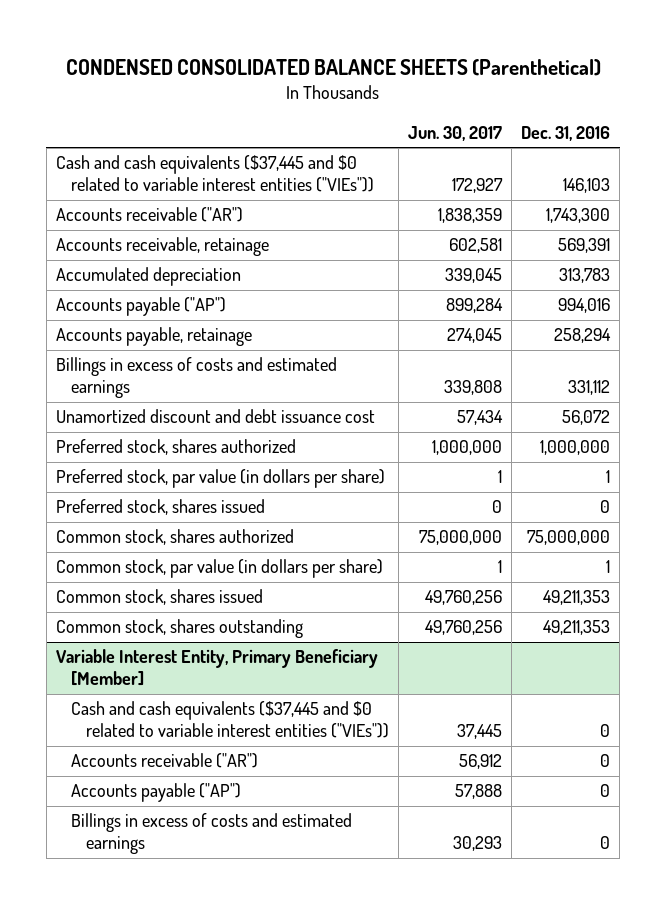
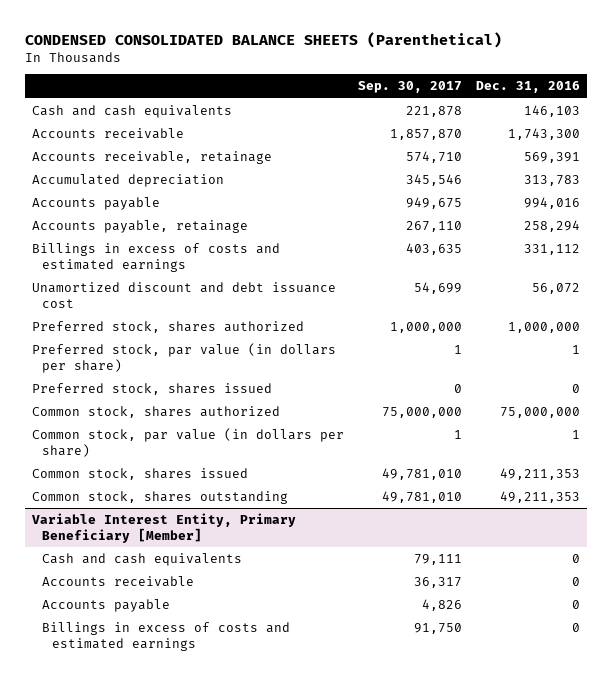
- | Jun. 30, 2017 | Dec. 31, 2016
+ | Sep. 30, 2017 | Dec. 31, 2016
- Cash and cash equivalents ($37,445 and $0 related to variable interest entities ("VIEs")) | 172,927 | 146,103
- Accounts receivable ("AR") | 1,838,359 | 1,743,300
+ Cash and cash equivalents | 221,878 | 146,103
+ Accounts receivable | 1,857,870 | 1,743,300
- Accounts payable ("AP") | 899,284 | 994,016
+ Accounts payable | 949,675 | 994,016
@ Variable Interest Entity, Primary Beneficiary [Member]
- Cash and cash equivalents ($37,445 and $0 related to variable interest entities ("VIEs")) | 37,445 | 0
- Accounts receivable ("AR") | 56,912 | 0
- Accounts payable ("AP") | 57,888 | 0
+ Cash and cash equivalents | 79,111 | 0
+ Accounts receivable | 36,317 | 0
+ Accounts payable | 4,826 | 0

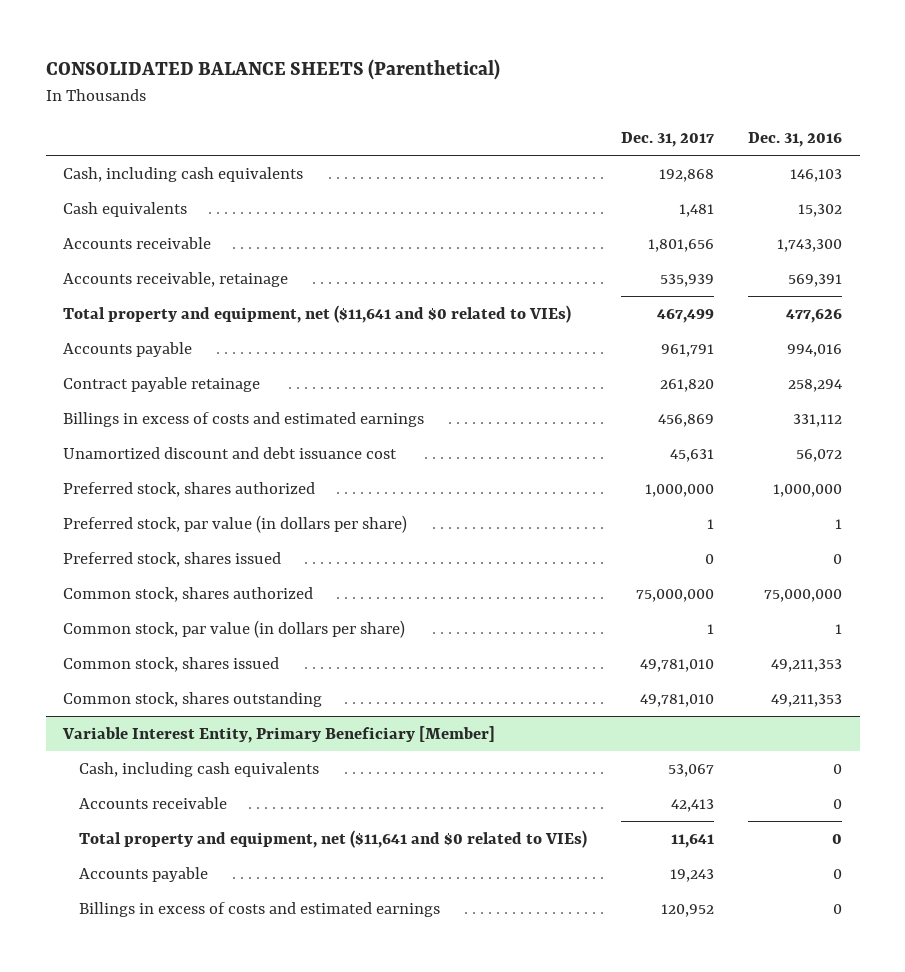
- CONDENSED CONSOLIDATED BALANCE SHEETS (Parenthetical)
+ CONSOLIDATED BALANCE SHEETS (Parenthetical)
- | Sep. 30, 2017 | Dec. 31, 2016
+ | Dec. 31, 2017 | Dec. 31, 2016
- Cash and cash equivalents | 221,878 | 146,103
+ Cash, including cash equivalents | 192,868 | 146,103
+ Cash equivalents | 1,481 | 15,302
- Accumulated depreciation | 345,546 | 313,783
+ Total property and equipment, net ($11,641 and $0 related to VIEs) | 467,499 | 477,626
- Accounts payable, retainage | 267,110 | 258,294
+ Contract payable retainage | 261,820 | 258,294
@ Variable Interest Entity, Primary Beneficiary [Member]
- Cash and cash equivalents | 79,111 | 0
+ Cash, including cash equivalents | 53,067 | 0
+ Total property and equipment, net ($11,641 and $0 related to VIEs) | 11,641 | 0

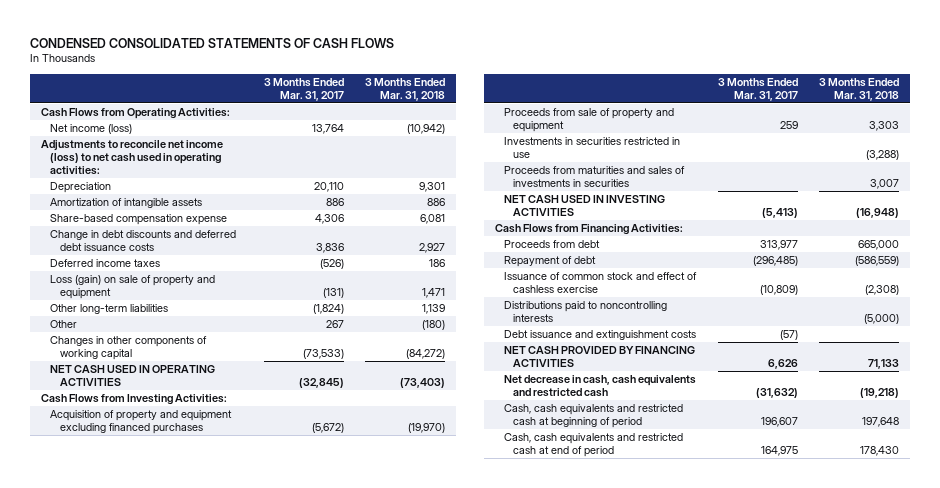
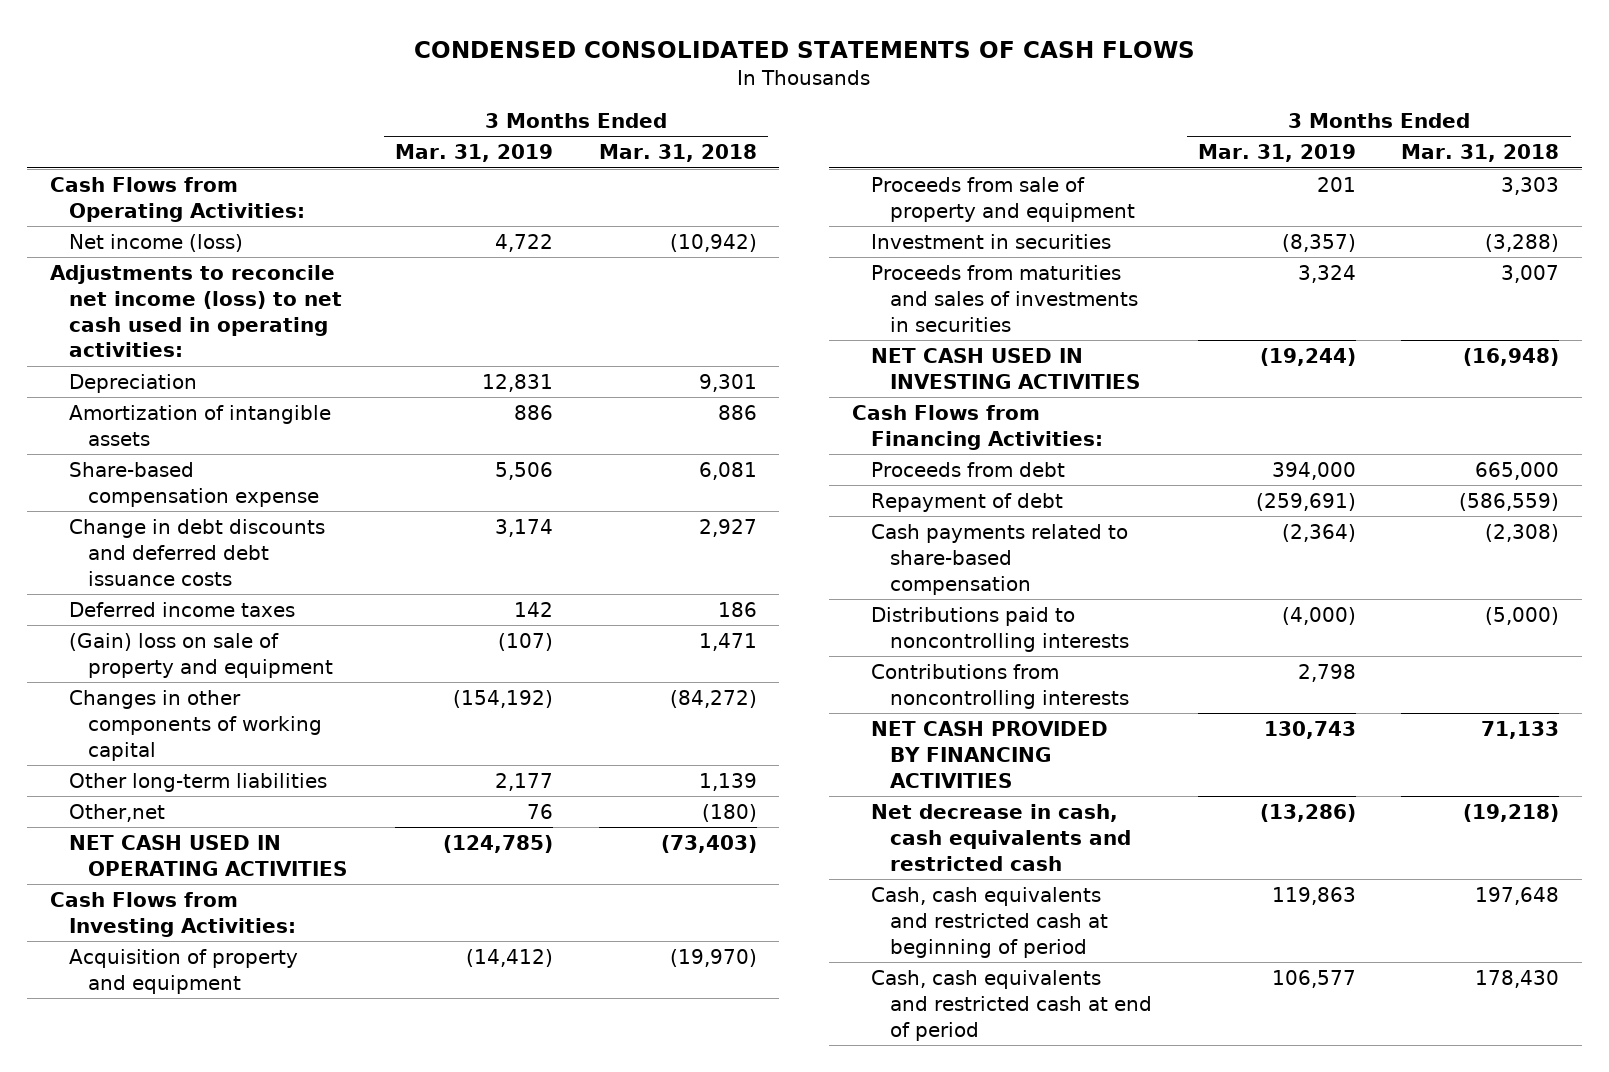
- | 3 Months Ended Mar. 31, 2017 | 3 Months Ended Mar. 31, 2018
+ | 3 Months Ended Mar. 31, 2019 | 3 Months Ended Mar. 31, 2018
- Loss (gain) on sale of property and equipment | (131) | 1,471
- Other | 267 | (180)
+ (Gain) loss on sale of property and equipment | (107) | 1,471
moved down: Other long-term liabilities | 2,177 | 1,139
+ Other,net | 76 | (180)
- Acquisition of property and equipment excluding financed purchases | (5,672) | (19,970)
+ Acquisition of property and equipment | (14,412) | (19,970)
- Investments in securities restricted in use | | (3,288)
+ Investment in securities | (8,357) | (3,288)
- Issuance of common stock and effect of cashless exercise | (10,809) | (2,308)
+ Cash payments related to share-based compensation | (2,364) | (2,308)
- Debt issuance and extinguishment costs | (57) |
+ Contributions from noncontrolling interests | 2,798 |

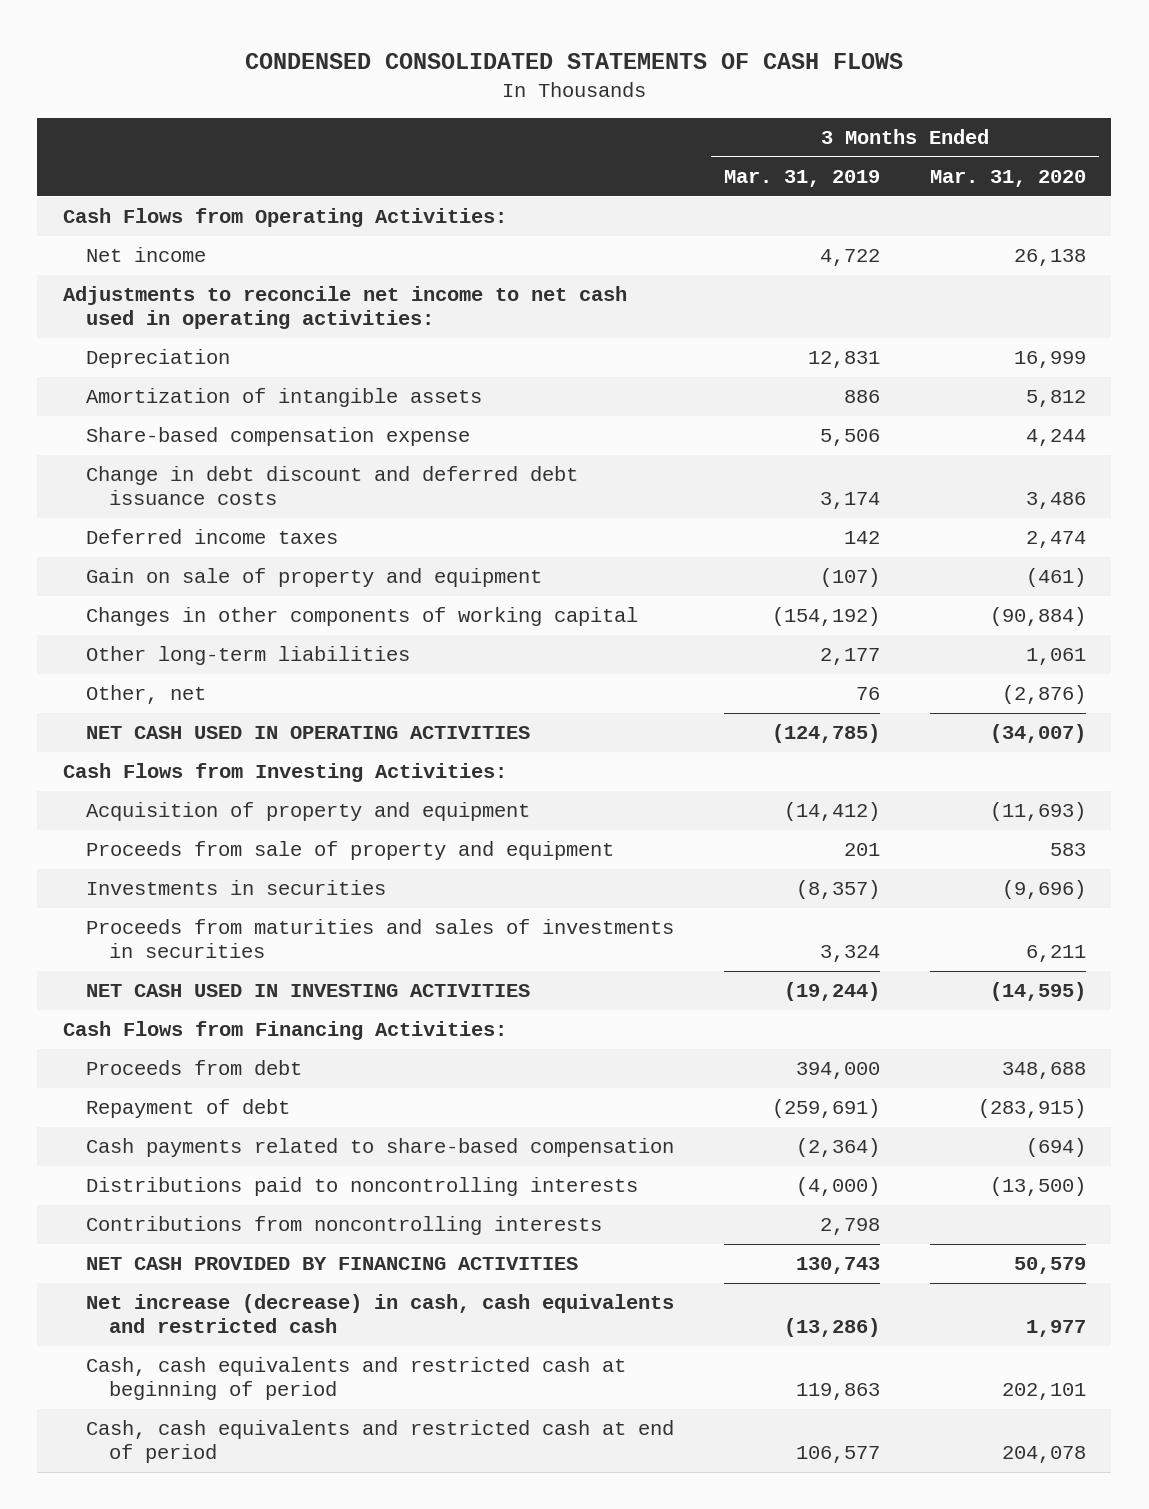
- | 3 Months Ended Mar. 31, 2019 | 3 Months Ended Mar. 31, 2018
+ | 3 Months Ended Mar. 31, 2019 | 3 Months Ended Mar. 31, 2020
- Net income (loss) | 4,722 | (10,942)
- Adjustments to reconcile net income (loss) to net cash used in operating activities:
+ Net income | 4,722 | 26,138
+ Adjustments to reconcile net income to net cash used in operating activities:
- Change in debt discounts and deferred debt issuance costs | 3,174 | 2,927
+ Change in debt discount and deferred debt issuance costs | 3,174 | 3,486
- (Gain) loss on sale of property and equipment | (107) | 1,471
+ Gain on sale of property and equipment | (107) | (461)
- Other,net | 76 | (180)
+ Other, net | 76 | (2,876)
- Investment in securities | (8,357) | (3,288)
+ Investments in securities | (8,357) | (9,696)
- Net decrease in cash, cash equivalents and restricted cash | (13,286) | (19,218)
+ Net increase (decrease) in cash, cash equivalents and restricted cash | (13,286) | 1,977

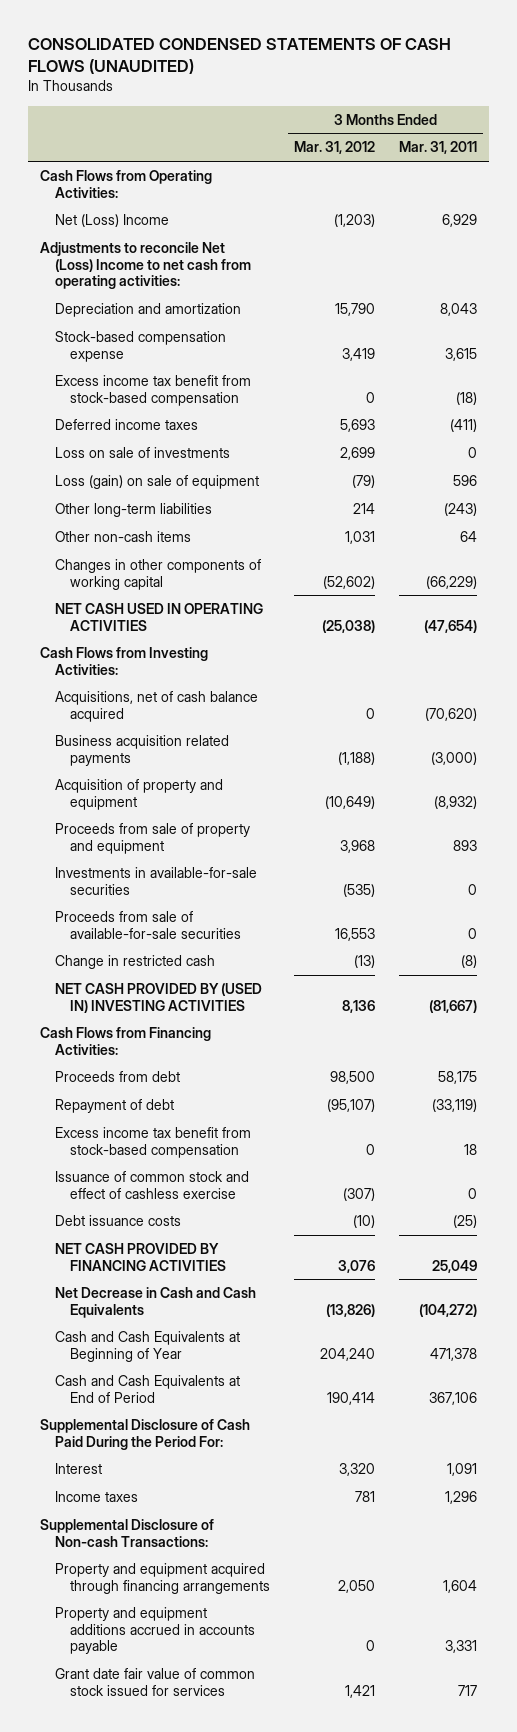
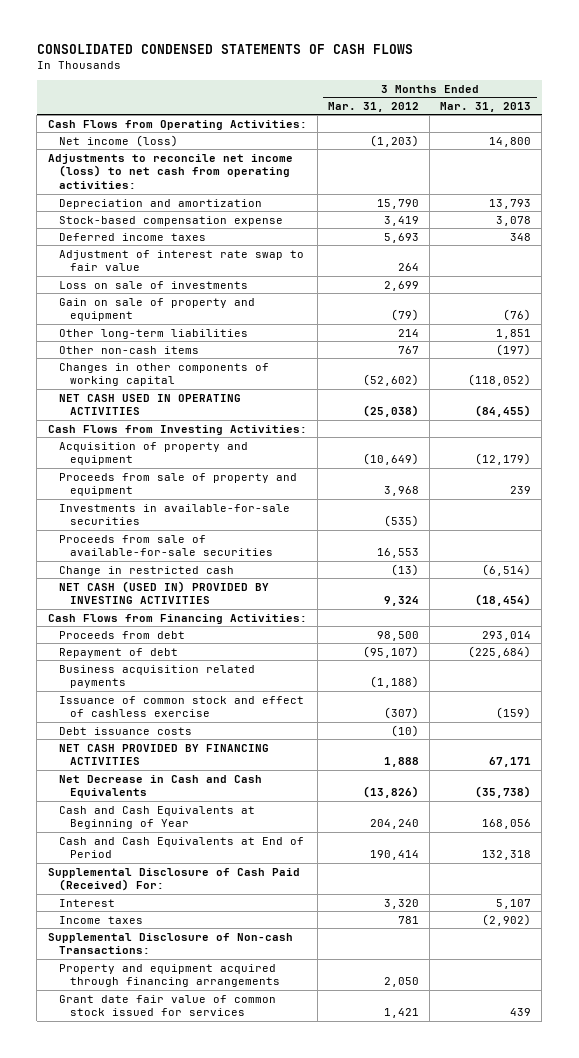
- CONSOLIDATED CONDENSED STATEMENTS OF CASH FLOWS (UNAUDITED)
+ CONSOLIDATED CONDENSED STATEMENTS OF CASH FLOWS
- | 3 Months Ended Mar. 31, 2012 | 3 Months Ended Mar. 31, 2011
+ | 3 Months Ended Mar. 31, 2012 | 3 Months Ended Mar. 31, 2013
- Net (Loss) Income | (1,203) | 6,929
- Adjustments to reconcile Net (Loss) Income to net cash from operating activities:
+ Net income (loss) | (1,203) | 14,800
+ Adjustments to reconcile net income (loss) to net cash from operating activities:
- Excess income tax benefit from stock-based compensation | 0 | (18)
+ Adjustment of interest rate swap to fair value | 264 |
- Loss (gain) on sale of equipment | (79) | 596
+ Gain on sale of property and equipment | (79) | (76)
- Other non-cash items | 1,031 | 64
+ Other non-cash items | 767 | (197)
- Acquisitions, net of cash balance acquired | 0 | (70,620)
- NET CASH PROVIDED BY (USED IN) INVESTING ACTIVITIES | 8,136 | (81,667)
+ NET CASH (USED IN) PROVIDED BY INVESTING ACTIVITIES | 9,324 | (18,454)
- Excess income tax benefit from stock-based compensation | 0 | 18
moved down: Business acquisition related payments | (1,188) |
- NET CASH PROVIDED BY FINANCING ACTIVITIES | 3,076 | 25,049
+ NET CASH PROVIDED BY FINANCING ACTIVITIES | 1,888 | 67,171
- Supplemental Disclosure of Cash Paid During the Period For:
+ Supplemental Disclosure of Cash Paid (Received) For:
- Property and equipment additions accrued in accounts payable | 0 | 3,331

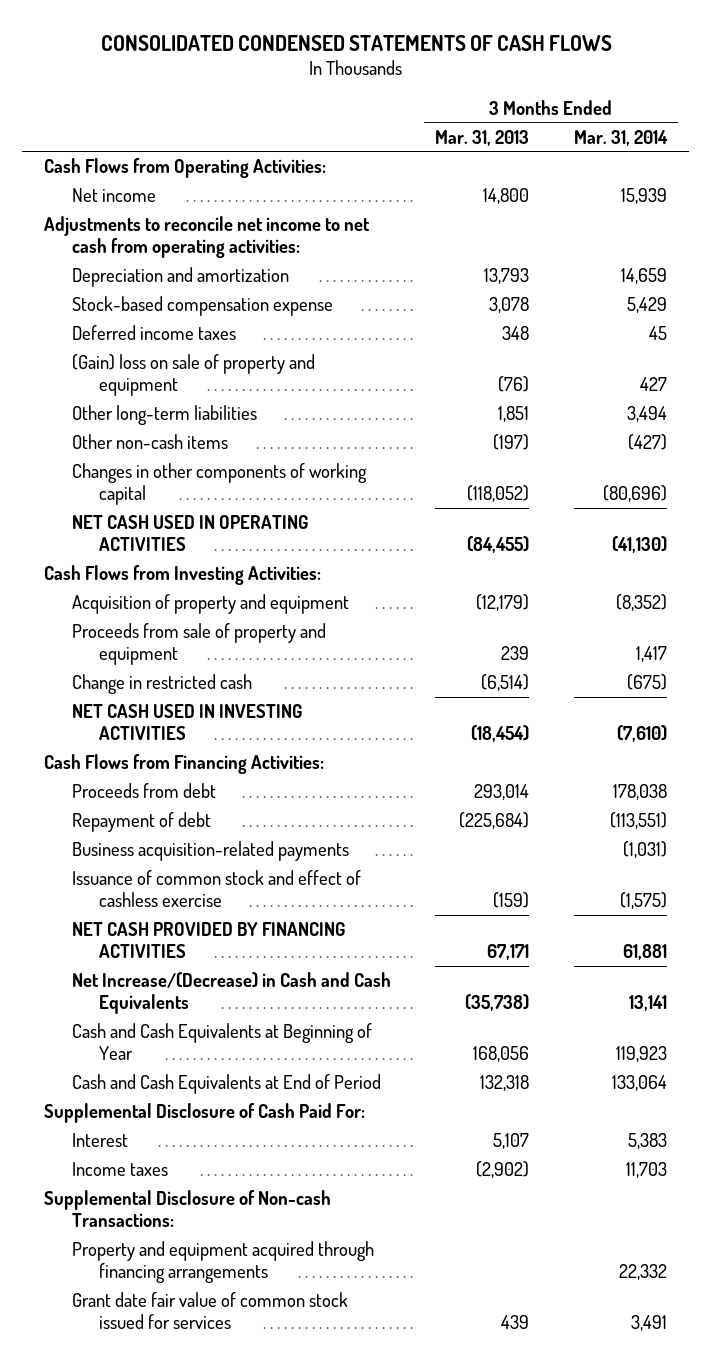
- | 3 Months Ended Mar. 31, 2012 | 3 Months Ended Mar. 31, 2013
+ | 3 Months Ended Mar. 31, 2013 | 3 Months Ended Mar. 31, 2014
- Net income (loss) | (1,203) | 14,800
- Adjustments to reconcile net income (loss) to net cash from operating activities:
+ Net income | 14,800 | 15,939
+ Adjustments to reconcile net income to net cash from operating activities:
- Adjustment of interest rate swap to fair value | 264 |
- Loss on sale of investments | 2,699 |
- Gain on sale of property and equipment | (79) | (76)
+ (Gain) loss on sale of property and equipment | (76) | 427
- Investments in available-for-sale securities | (535) |
- Proceeds from sale of available-for-sale securities | 16,553 |
- NET CASH (USED IN) PROVIDED BY INVESTING ACTIVITIES | 9,324 | (18,454)
+ NET CASH USED IN INVESTING ACTIVITIES | (18,454) | (7,610)
- Business acquisition related payments | (1,188) |
+ Business acquisition-related payments | | (1,031)
- Debt issuance costs | (10) |
- Net Decrease in Cash and Cash Equivalents | (13,826) | (35,738)
+ Net Increase/(Decrease) in Cash and Cash Equivalents | (35,738) | 13,141
- Supplemental Disclosure of Cash Paid (Received) For:
+ Supplemental Disclosure of Cash Paid For:

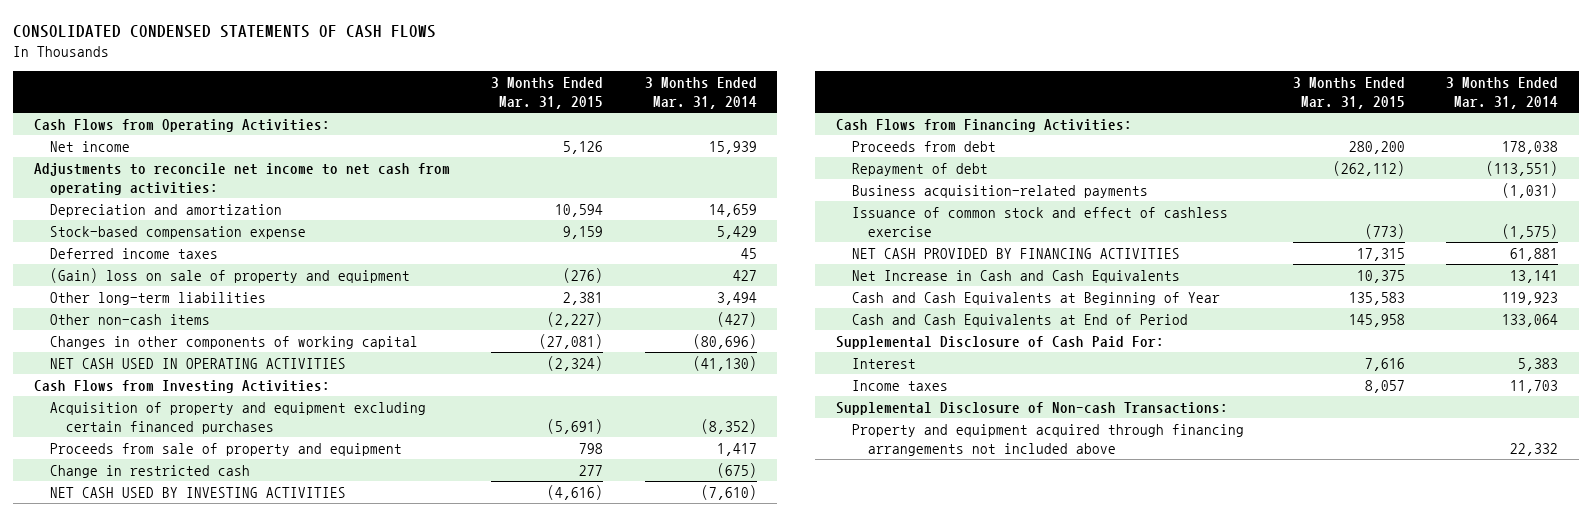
- | 3 Months Ended Mar. 31, 2013 | 3 Months Ended Mar. 31, 2014
+ | 3 Months Ended Mar. 31, 2015 | 3 Months Ended Mar. 31, 2014
- Acquisition of property and equipment | (12,179) | (8,352)
+ Acquisition of property and equipment excluding certain financed purchases | (5,691) | (8,352)
- NET CASH USED IN INVESTING ACTIVITIES | (18,454) | (7,610)
+ NET CASH USED BY INVESTING ACTIVITIES | (4,616) | (7,610)
- Net Increase/(Decrease) in Cash and Cash Equivalents | (35,738) | 13,141
+ Net Increase in Cash and Cash Equivalents | 10,375 | 13,141
- Property and equipment acquired through financing arrangements | | 22,332
- Grant date fair value of common stock issued for services | 439 | 3,491
+ Property and equipment acquired through financing arrangements not included above | | 22,332

